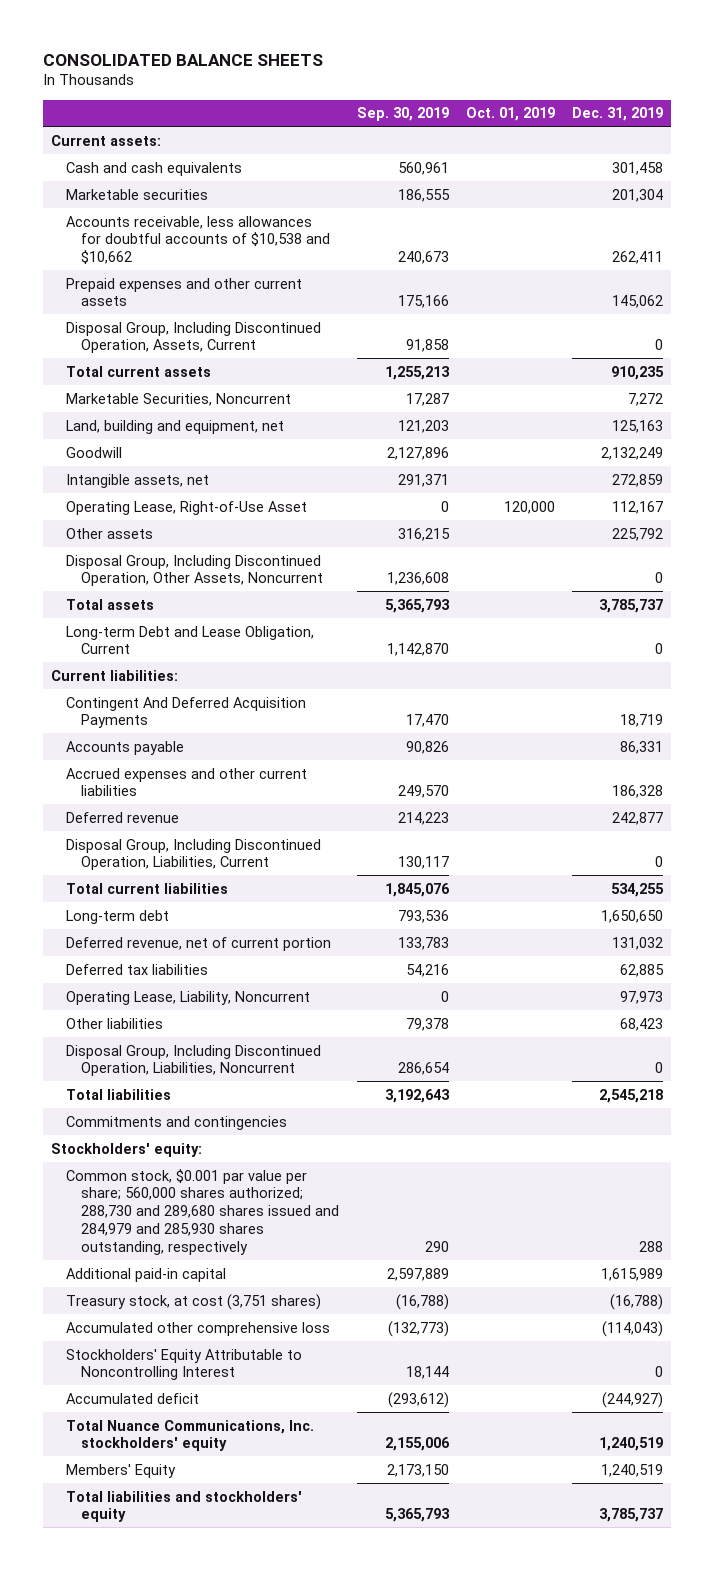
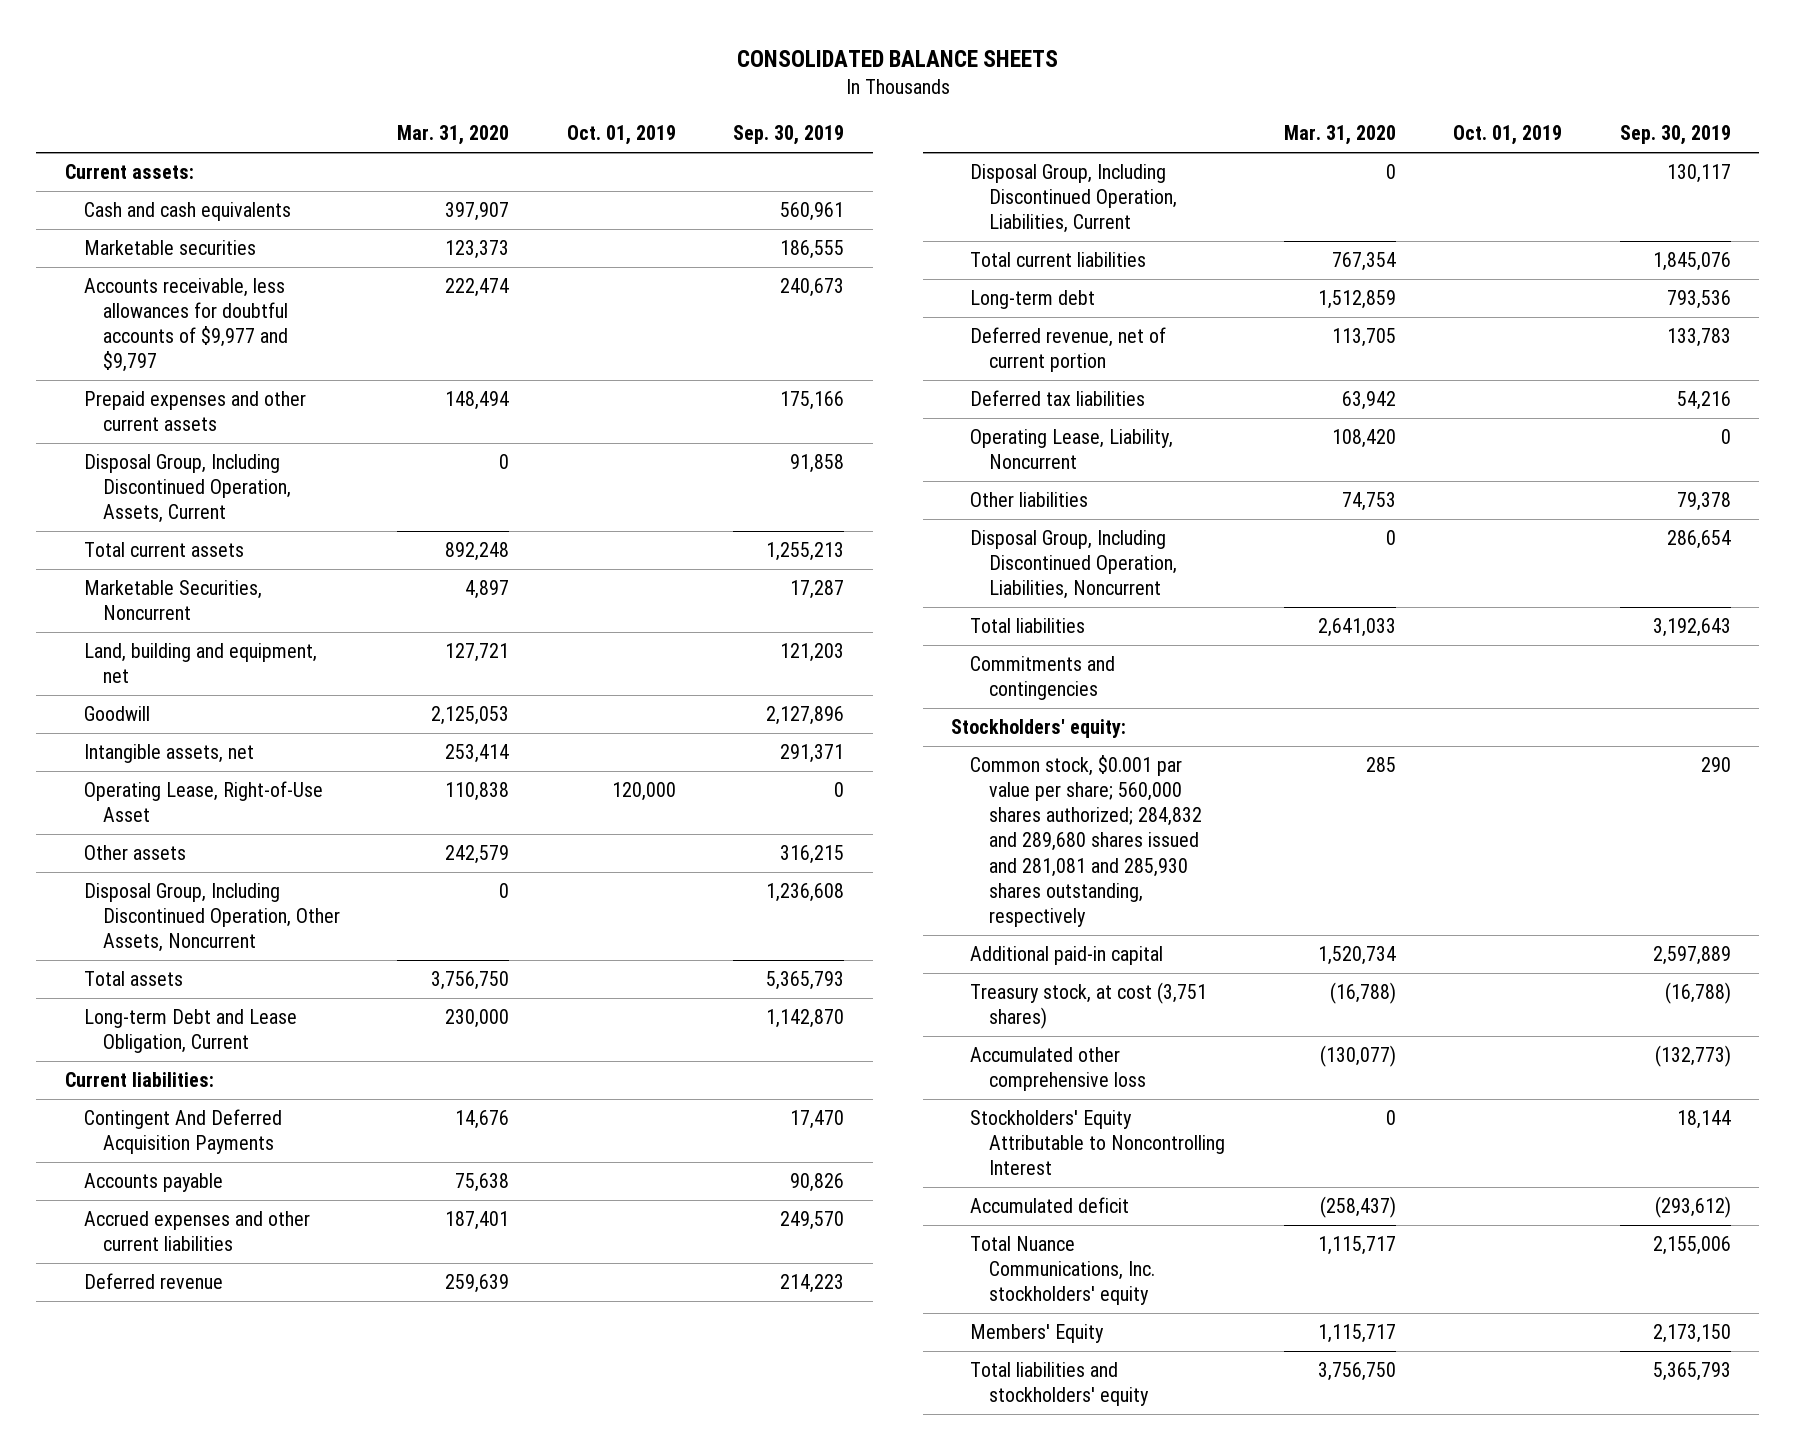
- | Sep. 30, 2019 | Oct. 01, 2019 | Dec. 31, 2019
+ | Mar. 31, 2020 | Oct. 01, 2019 | Sep. 30, 2019
- Accounts receivable, less allowances for doubtful accounts of $10,538 and $10,662 | 240,673 | | 262,411
+ Accounts receivable, less allowances for doubtful accounts of $9,977 and $9,797 | 222,474 | | 240,673
- Common stock, $0.001 par value per share; 560,000 shares authorized; 288,730 and 289,680 shares issued and 284,979 and 285,930 shares outstanding, respectively | 290 | | 288
+ Common stock, $0.001 par value per share; 560,000 shares authorized; 284,832 and 289,680 shares issued and 281,081 and 285,930 shares outstanding, respectively | 285 | | 290

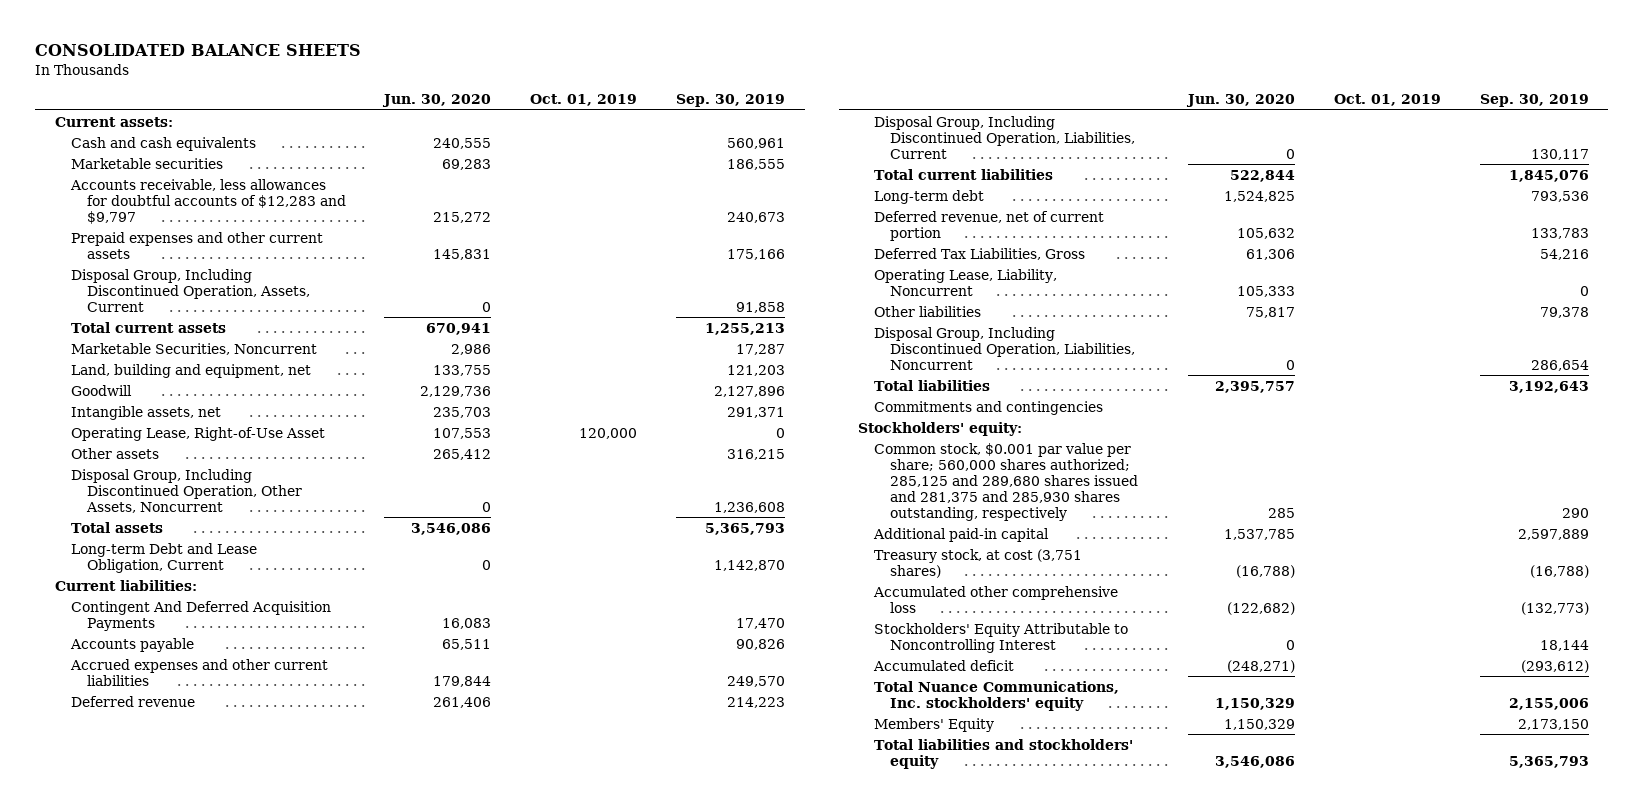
- | Mar. 31, 2020 | Oct. 01, 2019 | Sep. 30, 2019
+ | Jun. 30, 2020 | Oct. 01, 2019 | Sep. 30, 2019
- Accounts receivable, less allowances for doubtful accounts of $9,977 and $9,797 | 222,474 | | 240,673
+ Accounts receivable, less allowances for doubtful accounts of $12,283 and $9,797 | 215,272 | | 240,673
- Deferred tax liabilities | 63,942 | | 54,216
+ Deferred Tax Liabilities, Gross | 61,306 | | 54,216
- Common stock, $0.001 par value per share; 560,000 shares authorized; 284,832 and 289,680 shares issued and 281,081 and 285,930 shares outstanding, respectively | 285 | | 290
+ Common stock, $0.001 par value per share; 560,000 shares authorized; 285,125 and 289,680 shares issued and 281,375 and 285,930 shares outstanding, respectively | 285 | | 290

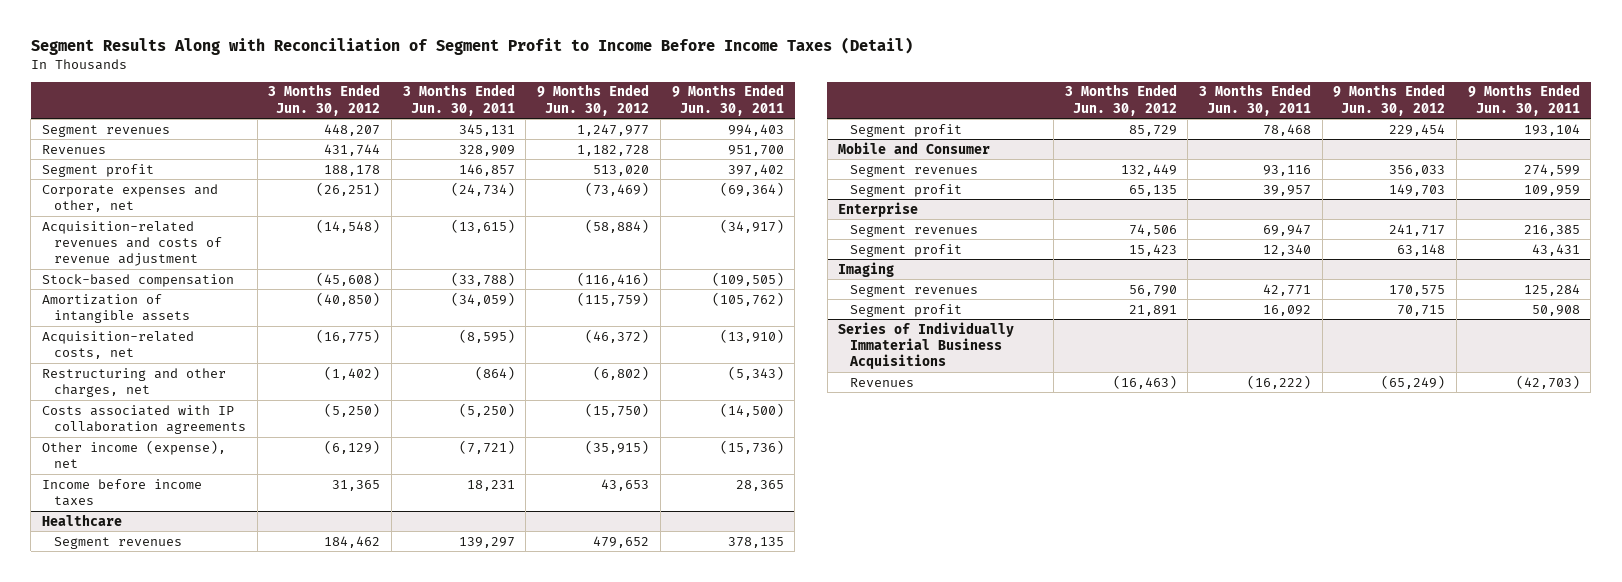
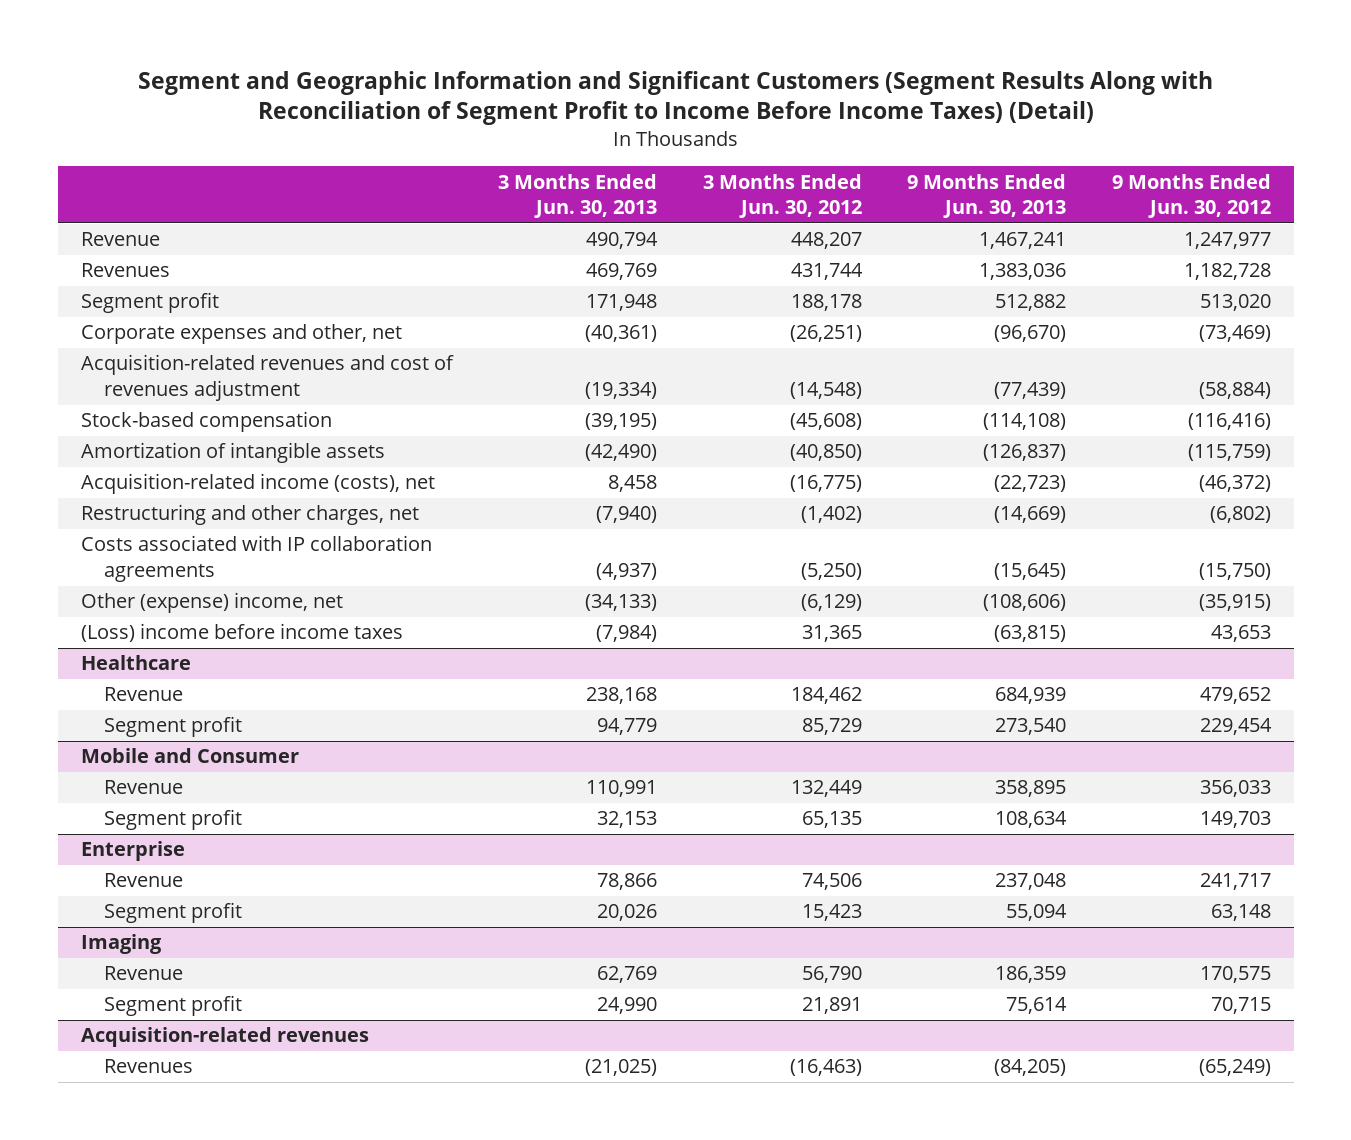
- Segment Results Along with Reconciliation of Segment Profit to Income Before Income Taxes (Detail)
+ Segment and Geographic Information and Significant Customers (Segment Results Along with Reconciliation of Segment Profit to Income Before Income Taxes) (Detail)
- | 3 Months Ended Jun. 30, 2012 | 3 Months Ended Jun. 30, 2011 | 9 Months Ended Jun. 30, 2012 | 9 Months Ended Jun. 30, 2011
+ | 3 Months Ended Jun. 30, 2013 | 3 Months Ended Jun. 30, 2012 | 9 Months Ended Jun. 30, 2013 | 9 Months Ended Jun. 30, 2012
- Segment revenues | 448,207 | 345,131 | 1,247,977 | 994,403
+ Revenue | 490,794 | 448,207 | 1,467,241 | 1,247,977
- Acquisition-related revenues and costs of revenue adjustment | (14,548) | (13,615) | (58,884) | (34,917)
+ Acquisition-related revenues and cost of revenues adjustment | (19,334) | (14,548) | (77,439) | (58,884)
- Acquisition-related costs, net | (16,775) | (8,595) | (46,372) | (13,910)
+ Acquisition-related income (costs), net | 8,458 | (16,775) | (22,723) | (46,372)
- Other income (expense), net | (6,129) | (7,721) | (35,915) | (15,736)
- Income before income taxes | 31,365 | 18,231 | 43,653 | 28,365
+ Other (expense) income, net | (34,133) | (6,129) | (108,606) | (35,915)
+ (Loss) income before income taxes | (7,984) | 31,365 | (63,815) | 43,653
@ Healthcare
- Segment revenues | 184,462 | 139,297 | 479,652 | 378,135
+ Revenue | 238,168 | 184,462 | 684,939 | 479,652
@ Mobile and Consumer
- Segment revenues | 132,449 | 93,116 | 356,033 | 274,599
+ Revenue | 110,991 | 132,449 | 358,895 | 356,033
@ Enterprise
- Segment revenues | 74,506 | 69,947 | 241,717 | 216,385
+ Revenue | 78,866 | 74,506 | 237,048 | 241,717
@ Imaging
- Segment revenues | 56,790 | 42,771 | 170,575 | 125,284
+ Revenue | 62,769 | 56,790 | 186,359 | 170,575
- Series of Individually Immaterial Business Acquisitions
+ Acquisition-related revenues

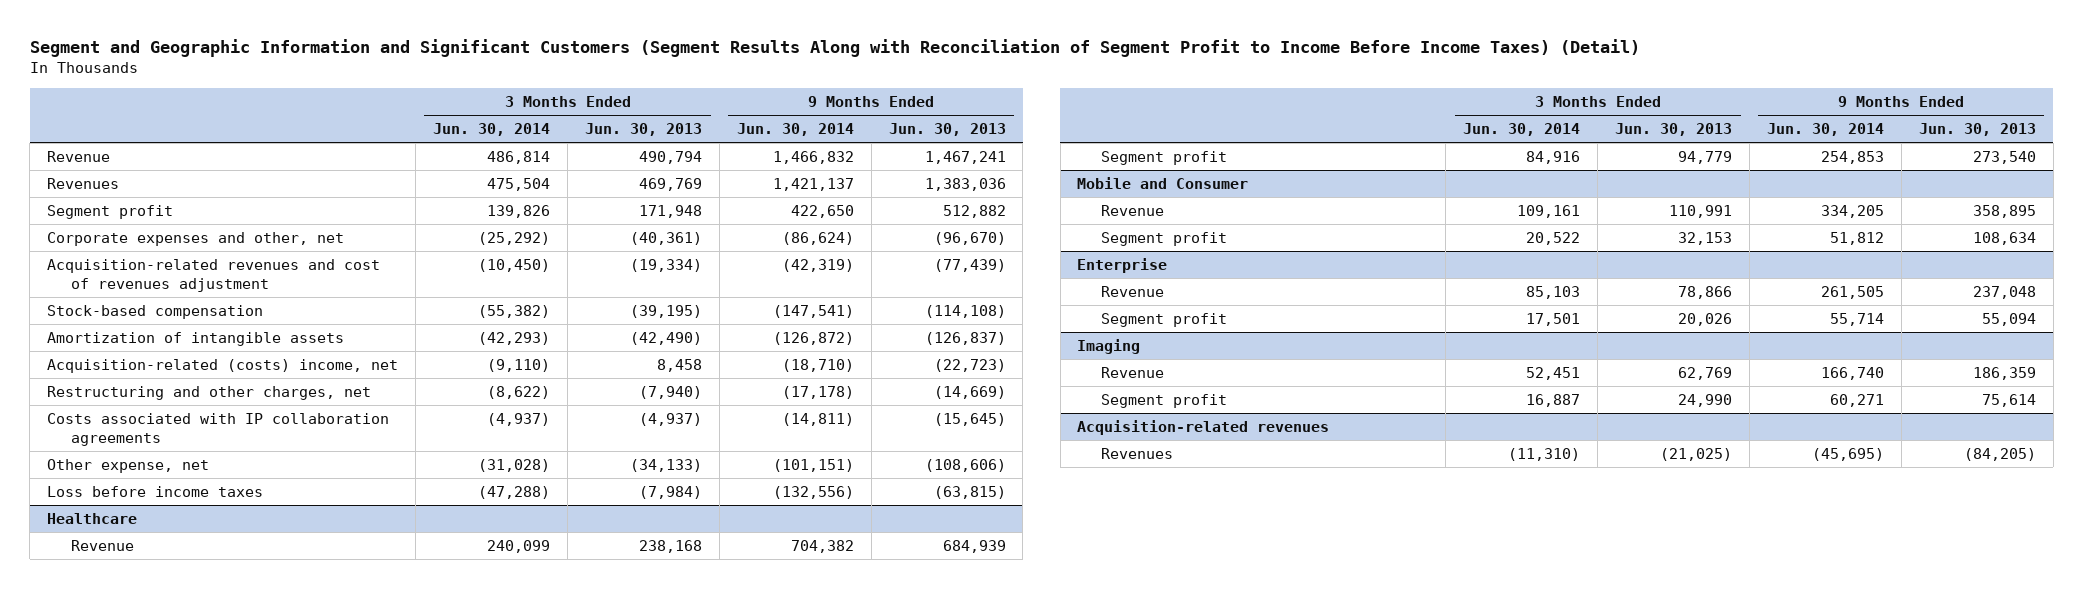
- | 3 Months Ended Jun. 30, 2013 | 3 Months Ended Jun. 30, 2012 | 9 Months Ended Jun. 30, 2013 | 9 Months Ended Jun. 30, 2012
+ | 3 Months Ended Jun. 30, 2014 | 3 Months Ended Jun. 30, 2013 | 9 Months Ended Jun. 30, 2014 | 9 Months Ended Jun. 30, 2013
- Acquisition-related income (costs), net | 8,458 | (16,775) | (22,723) | (46,372)
+ Acquisition-related (costs) income, net | (9,110) | 8,458 | (18,710) | (22,723)
- Other (expense) income, net | (34,133) | (6,129) | (108,606) | (35,915)
- (Loss) income before income taxes | (7,984) | 31,365 | (63,815) | 43,653
+ Other expense, net | (31,028) | (34,133) | (101,151) | (108,606)
+ Loss before income taxes | (47,288) | (7,984) | (132,556) | (63,815)

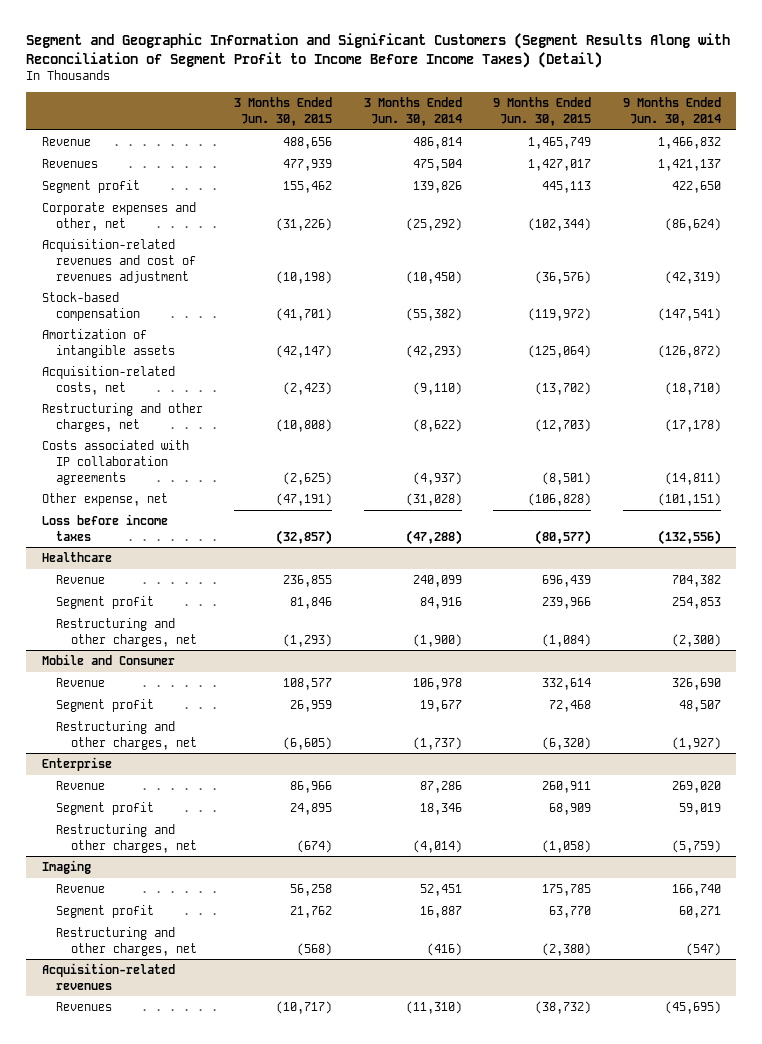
- | 3 Months Ended Jun. 30, 2014 | 3 Months Ended Jun. 30, 2013 | 9 Months Ended Jun. 30, 2014 | 9 Months Ended Jun. 30, 2013
+ | 3 Months Ended Jun. 30, 2015 | 3 Months Ended Jun. 30, 2014 | 9 Months Ended Jun. 30, 2015 | 9 Months Ended Jun. 30, 2014
- Acquisition-related (costs) income, net | (9,110) | 8,458 | (18,710) | (22,723)
+ Acquisition-related costs, net | (2,423) | (9,110) | (13,702) | (18,710)
@ Healthcare
+ Restructuring and other charges, net | (1,293) | (1,900) | (1,084) | (2,300)
@ Mobile and Consumer
- Revenue | 109,161 | 110,991 | 334,205 | 358,895
- Segment profit | 20,522 | 32,153 | 51,812 | 108,634
+ Revenue | 108,577 | 106,978 | 332,614 | 326,690
+ Segment profit | 26,959 | 19,677 | 72,468 | 48,507
+ Restructuring and other charges, net | (6,605) | (1,737) | (6,320) | (1,927)
@ Enterprise
- Revenue | 85,103 | 78,866 | 261,505 | 237,048
- Segment profit | 17,501 | 20,026 | 55,714 | 55,094
+ Revenue | 86,966 | 87,286 | 260,911 | 269,020
+ Segment profit | 24,895 | 18,346 | 68,909 | 59,019
+ Restructuring and other charges, net | (674) | (4,014) | (1,058) | (5,759)
@ Imaging
+ Restructuring and other charges, net | (568) | (416) | (2,380) | (547)

